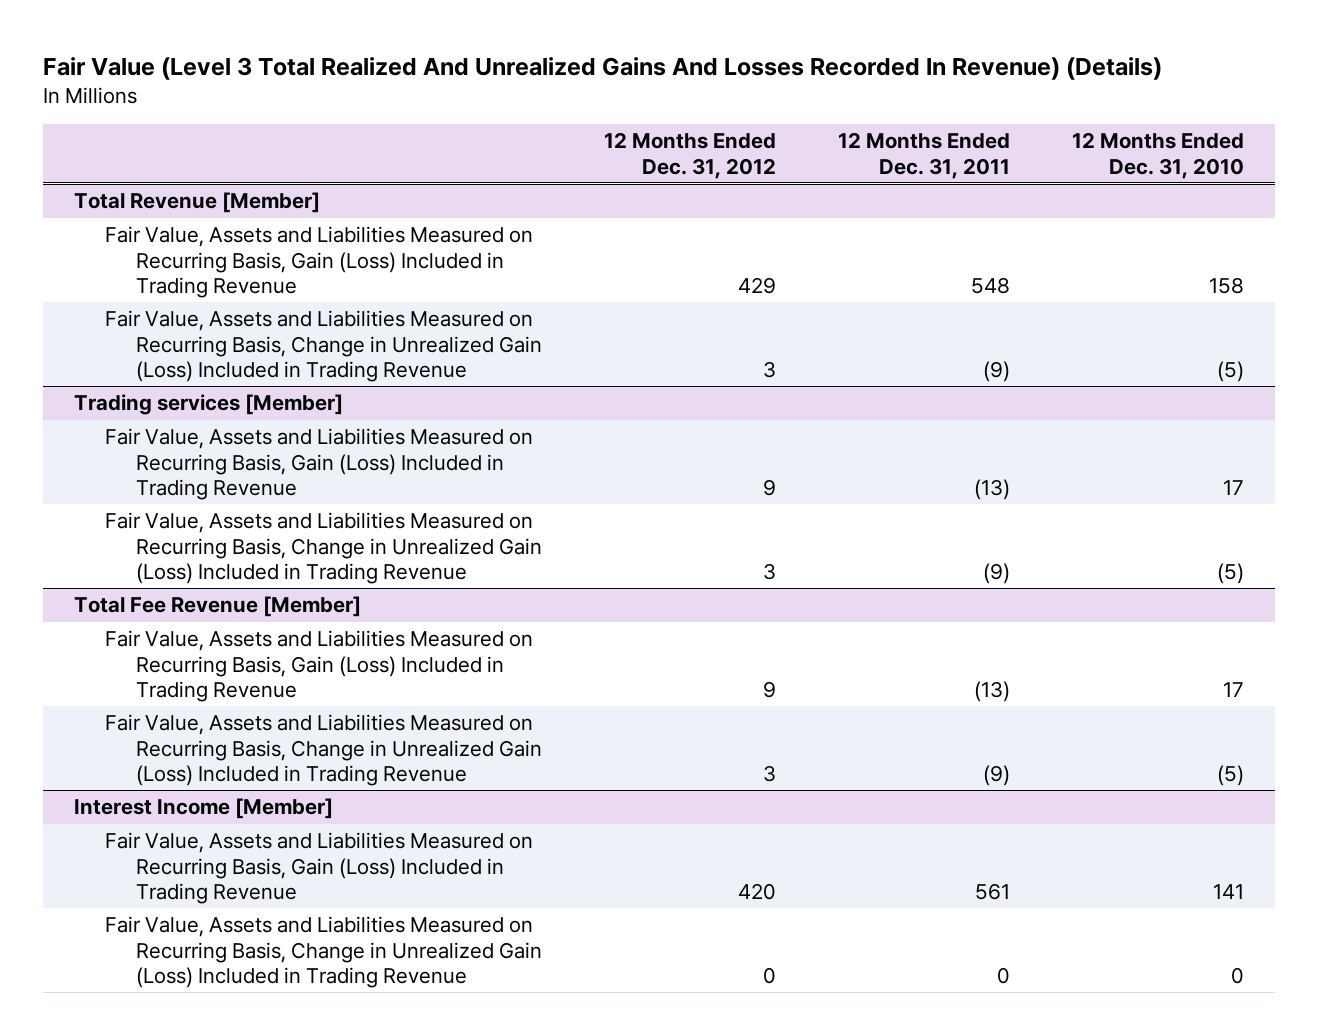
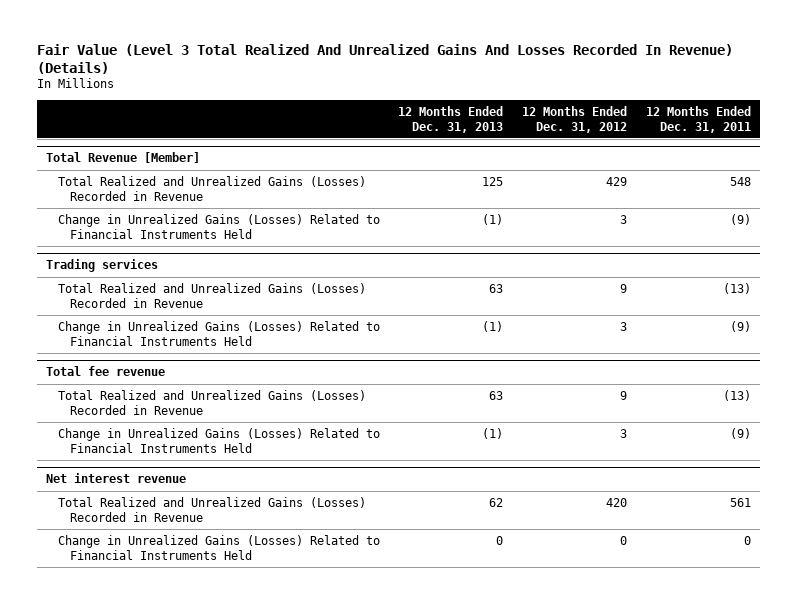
- | 12 Months Ended Dec. 31, 2012 | 12 Months Ended Dec. 31, 2011 | 12 Months Ended Dec. 31, 2010
+ | 12 Months Ended Dec. 31, 2013 | 12 Months Ended Dec. 31, 2012 | 12 Months Ended Dec. 31, 2011
@ Total Revenue [Member]
- Fair Value, Assets and Liabilities Measured on Recurring Basis, Gain (Loss) Included in Trading Revenue | 429 | 548 | 158
- Fair Value, Assets and Liabilities Measured on Recurring Basis, Change in Unrealized Gain (Loss) Included in Trading Revenue | 3 | (9) | (5)
- Trading services [Member]
- Fair Value, Assets and Liabilities Measured on Recurring Basis, Gain (Loss) Included in Trading Revenue | 9 | (13) | 17
- Fair Value, Assets and Liabilities Measured on Recurring Basis, Change in Unrealized Gain (Loss) Included in Trading Revenue | 3 | (9) | (5)
- Total Fee Revenue [Member]
- Fair Value, Assets and Liabilities Measured on Recurring Basis, Gain (Loss) Included in Trading Revenue | 9 | (13) | 17
- Fair Value, Assets and Liabilities Measured on Recurring Basis, Change in Unrealized Gain (Loss) Included in Trading Revenue | 3 | (9) | (5)
- Interest Income [Member]
- Fair Value, Assets and Liabilities Measured on Recurring Basis, Gain (Loss) Included in Trading Revenue | 420 | 561 | 141
- Fair Value, Assets and Liabilities Measured on Recurring Basis, Change in Unrealized Gain (Loss) Included in Trading Revenue | 0 | 0 | 0
@ Total Revenue [Member]
+ Total Realized and Unrealized Gains (Losses) Recorded in Revenue | 125 | 429 | 548
+ Change in Unrealized Gains (Losses) Related to Financial Instruments Held | (1) | 3 | (9)
+ Trading services
+ Total Realized and Unrealized Gains (Losses) Recorded in Revenue | 63 | 9 | (13)
+ Change in Unrealized Gains (Losses) Related to Financial Instruments Held | (1) | 3 | (9)
+ Total fee revenue
+ Total Realized and Unrealized Gains (Losses) Recorded in Revenue | 63 | 9 | (13)
+ Change in Unrealized Gains (Losses) Related to Financial Instruments Held | (1) | 3 | (9)
+ Net interest revenue
+ Total Realized and Unrealized Gains (Losses) Recorded in Revenue | 62 | 420 | 561
+ Change in Unrealized Gains (Losses) Related to Financial Instruments Held | 0 | 0 | 0

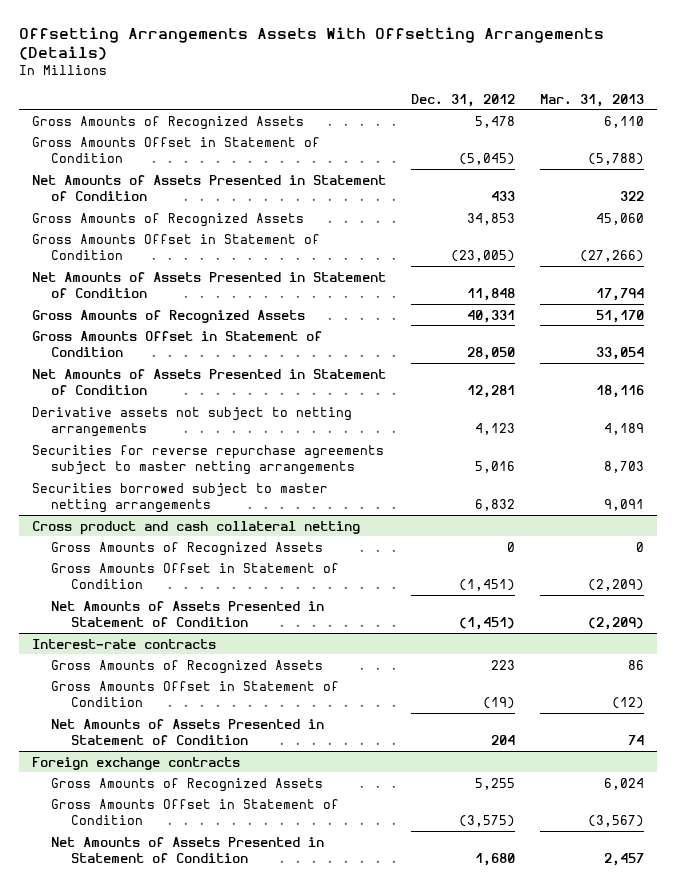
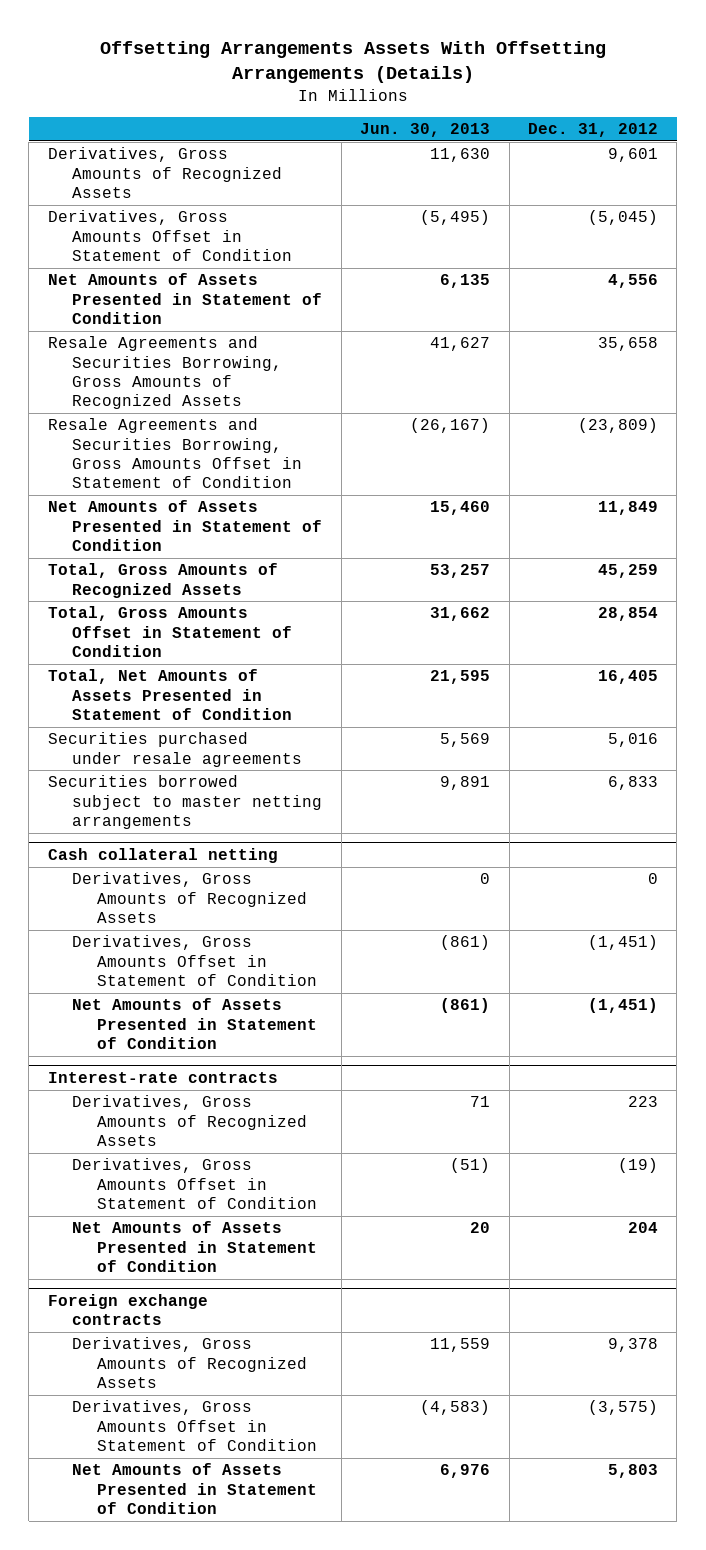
- | Dec. 31, 2012 | Mar. 31, 2013
+ | Jun. 30, 2013 | Dec. 31, 2012
- Gross Amounts of Recognized Assets | 5,478 | 6,110
- Gross Amounts Offset in Statement of Condition | (5,045) | (5,788)
- Net Amounts of Assets Presented in Statement of Condition | 433 | 322
- Gross Amounts of Recognized Assets | 34,853 | 45,060
- Gross Amounts Offset in Statement of Condition | (23,005) | (27,266)
- Net Amounts of Assets Presented in Statement of Condition | 11,848 | 17,794
- Gross Amounts of Recognized Assets | 40,331 | 51,170
- Gross Amounts Offset in Statement of Condition | 28,050 | 33,054
- Net Amounts of Assets Presented in Statement of Condition | 12,281 | 18,116
- Derivative assets not subject to netting arrangements | 4,123 | 4,189
- Securities for reverse repurchase agreements subject to master netting arrangements | 5,016 | 8,703
- Securities borrowed subject to master netting arrangements | 6,832 | 9,091
- Cross product and cash collateral netting
- Gross Amounts of Recognized Assets | 0 | 0
- Gross Amounts Offset in Statement of Condition | (1,451) | (2,209)
+ Derivatives, Gross Amounts of Recognized Assets | 11,630 | 9,601
+ Derivatives, Gross Amounts Offset in Statement of Condition | (5,495) | (5,045)
+ Net Amounts of Assets Presented in Statement of Condition | 6,135 | 4,556
+ Resale Agreements and Securities Borrowing, Gross Amounts of Recognized Assets | 41,627 | 35,658
+ Resale Agreements and Securities Borrowing, Gross Amounts Offset in Statement of Condition | (26,167) | (23,809)
+ Net Amounts of Assets Presented in Statement of Condition | 15,460 | 11,849
+ Total, Gross Amounts of Recognized Assets | 53,257 | 45,259
+ Total, Gross Amounts Offset in Statement of Condition | 31,662 | 28,854
+ Total, Net Amounts of Assets Presented in Statement of Condition | 21,595 | 16,405
+ Securities purchased under resale agreements | 5,569 | 5,016
+ Securities borrowed subject to master netting arrangements | 9,891 | 6,833
+ Cash collateral netting
+ Derivatives, Gross Amounts of Recognized Assets | 0 | 0
+ Derivatives, Gross Amounts Offset in Statement of Condition | (861) | (1,451)
@ Interest-rate contracts
- Gross Amounts of Recognized Assets | 223 | 86
- Gross Amounts Offset in Statement of Condition | (19) | (12)
+ Derivatives, Gross Amounts of Recognized Assets | 71 | 223
+ Derivatives, Gross Amounts Offset in Statement of Condition | (51) | (19)
@ Foreign exchange contracts
- Gross Amounts of Recognized Assets | 5,255 | 6,024
- Gross Amounts Offset in Statement of Condition | (3,575) | (3,567)
- Net Amounts of Assets Presented in Statement of Condition | 1,680 | 2,457
+ Derivatives, Gross Amounts of Recognized Assets | 11,559 | 9,378
+ Derivatives, Gross Amounts Offset in Statement of Condition | (4,583) | (3,575)
+ Net Amounts of Assets Presented in Statement of Condition | 6,976 | 5,803

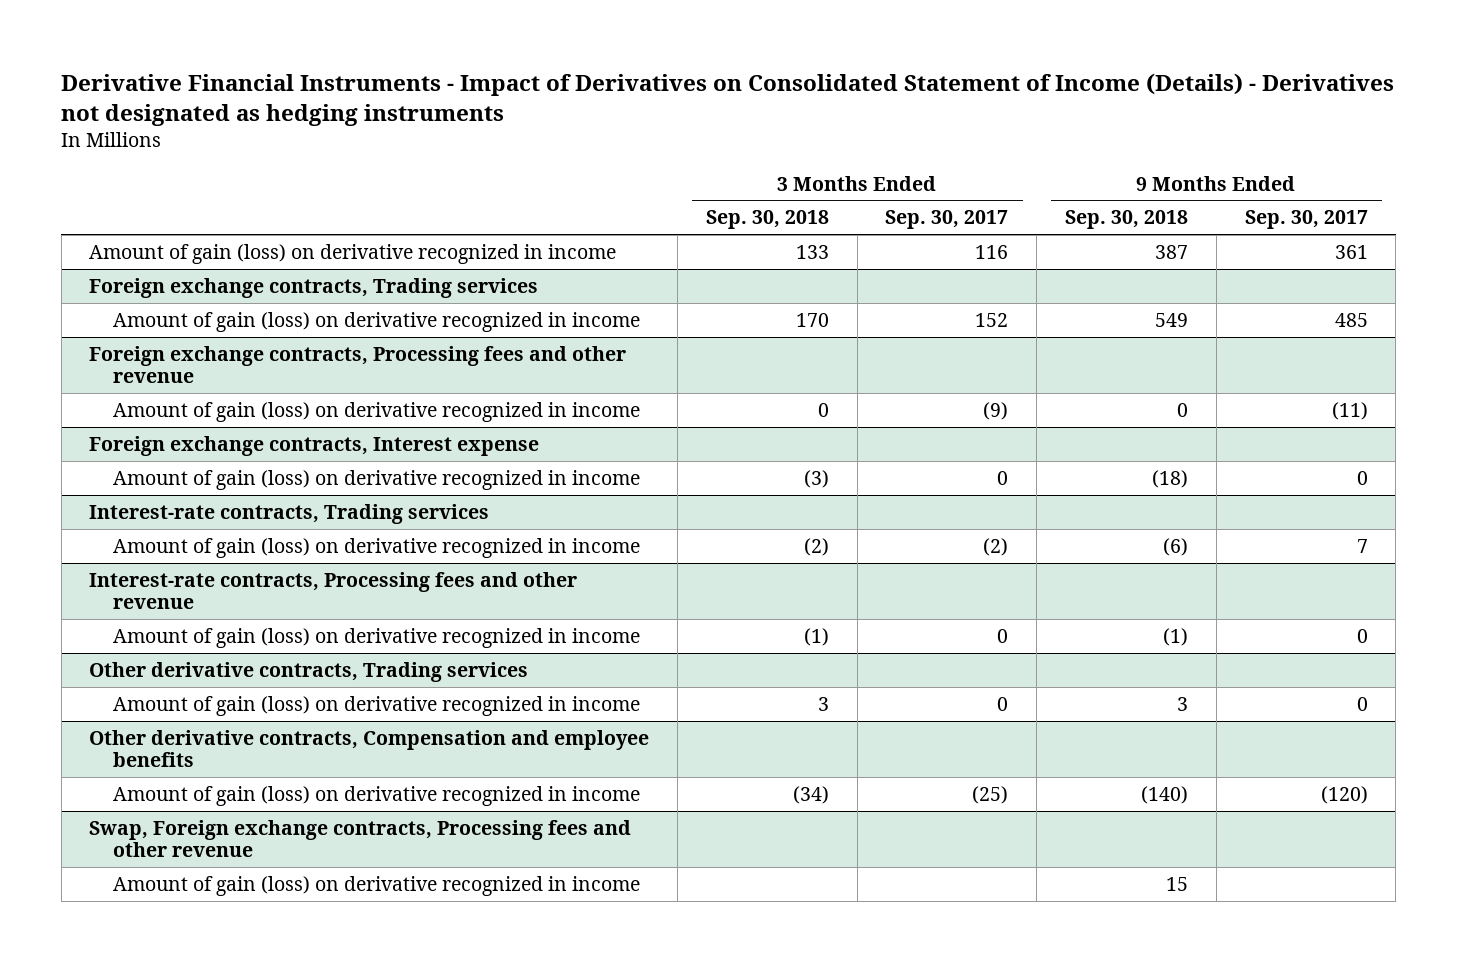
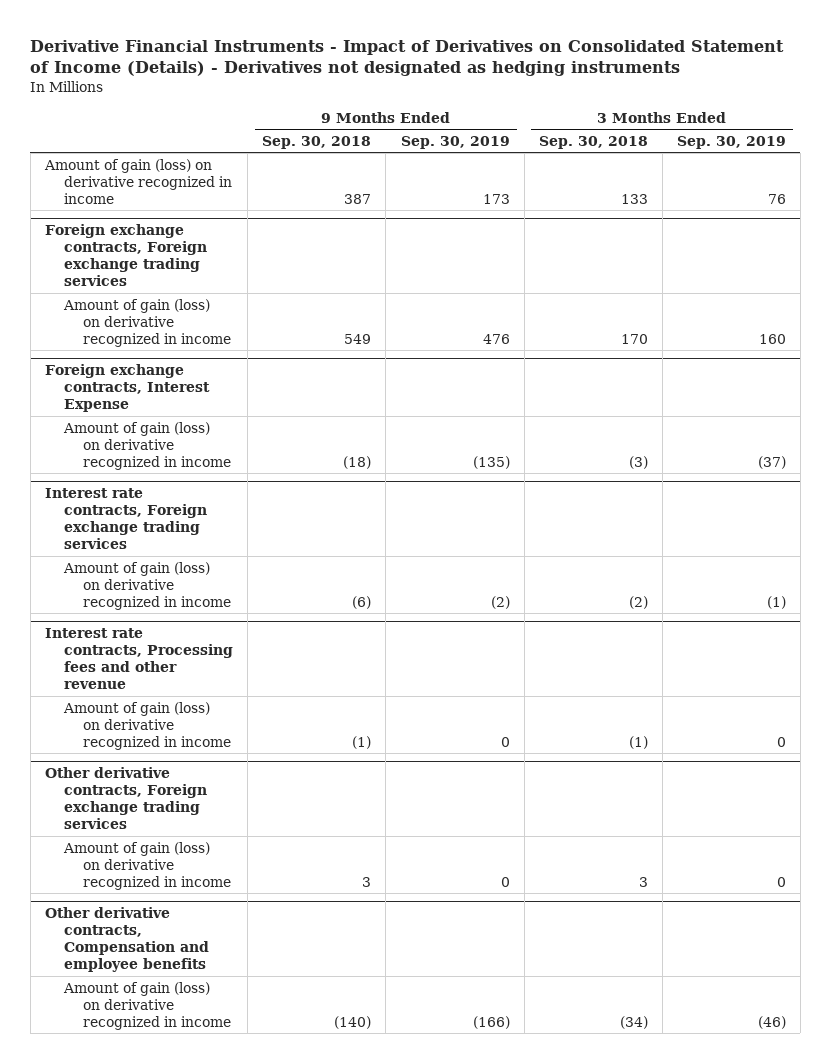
- | 3 Months Ended Sep. 30, 2018 | 3 Months Ended Sep. 30, 2017 | 9 Months Ended Sep. 30, 2018 | 9 Months Ended Sep. 30, 2017
+ | 9 Months Ended Sep. 30, 2018 | 9 Months Ended Sep. 30, 2019 | 3 Months Ended Sep. 30, 2018 | 3 Months Ended Sep. 30, 2019
- Foreign exchange contracts, Trading services
+ Foreign exchange contracts, Foreign exchange trading services
- Foreign exchange contracts, Processing fees and other revenue
- Amount of gain (loss) on derivative recognized in income | 0 | (9) | 0 | (11)
- Foreign exchange contracts, Interest expense
+ Foreign exchange contracts, Interest Expense
- Interest-rate contracts, Trading services
+ Interest rate contracts, Foreign exchange trading services
- Interest-rate contracts, Processing fees and other revenue
+ Interest rate contracts, Processing fees and other revenue
- Other derivative contracts, Trading services
+ Other derivative contracts, Foreign exchange trading services
- Swap, Foreign exchange contracts, Processing fees and other revenue
- Amount of gain (loss) on derivative recognized in income | | | 15 |

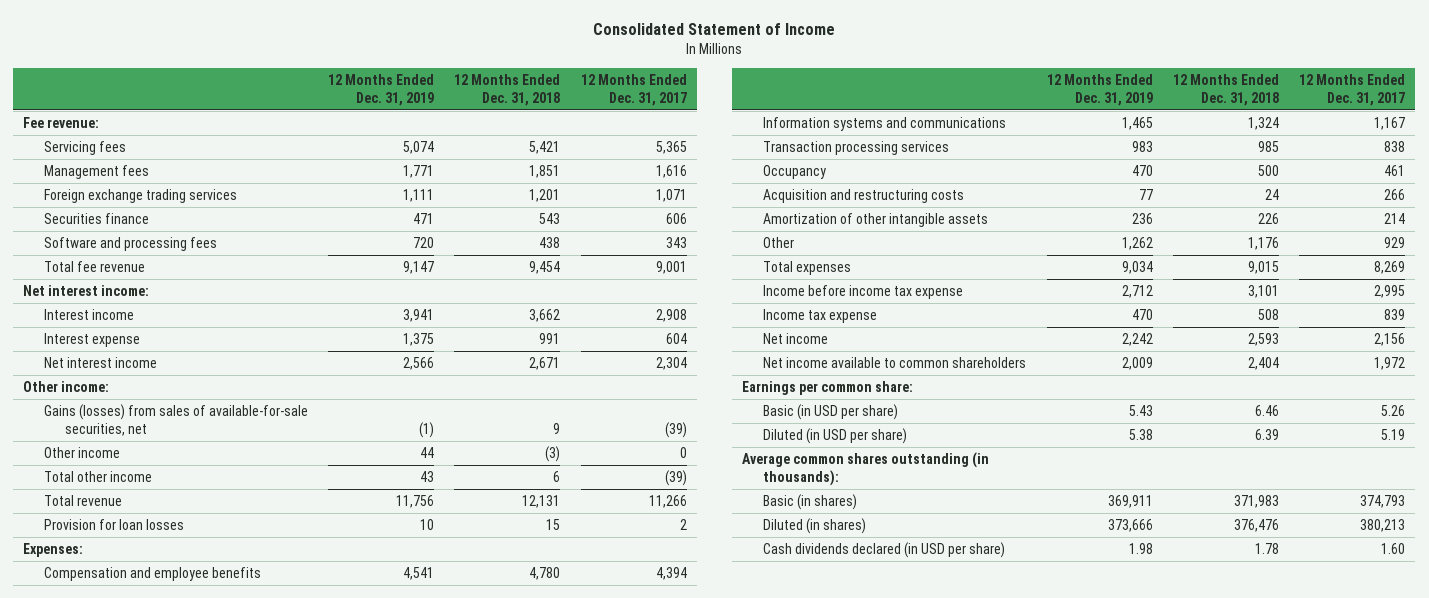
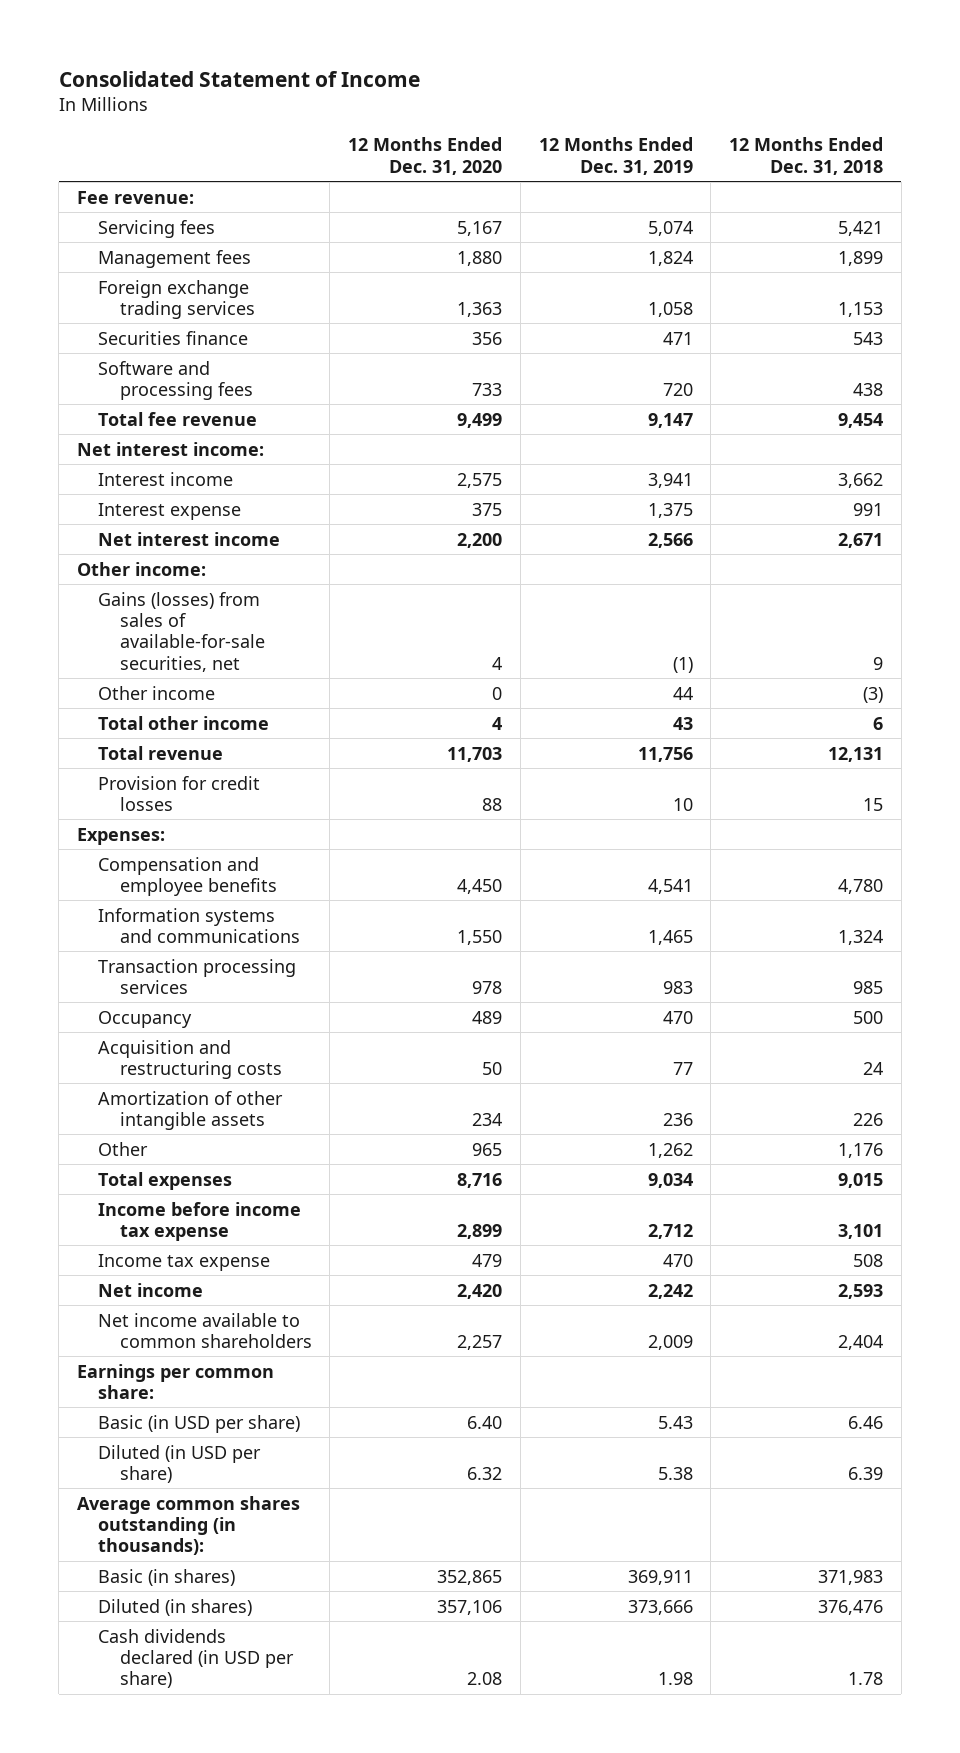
- | 12 Months Ended Dec. 31, 2019 | 12 Months Ended Dec. 31, 2018 | 12 Months Ended Dec. 31, 2017
+ | 12 Months Ended Dec. 31, 2020 | 12 Months Ended Dec. 31, 2019 | 12 Months Ended Dec. 31, 2018
- Management fees | 1,771 | 1,851 | 1,616
- Foreign exchange trading services | 1,111 | 1,201 | 1,071
+ Management fees | 1,880 | 1,824 | 1,899
+ Foreign exchange trading services | 1,363 | 1,058 | 1,153
- Provision for loan losses | 10 | 15 | 2
+ Provision for credit losses | 88 | 10 | 15

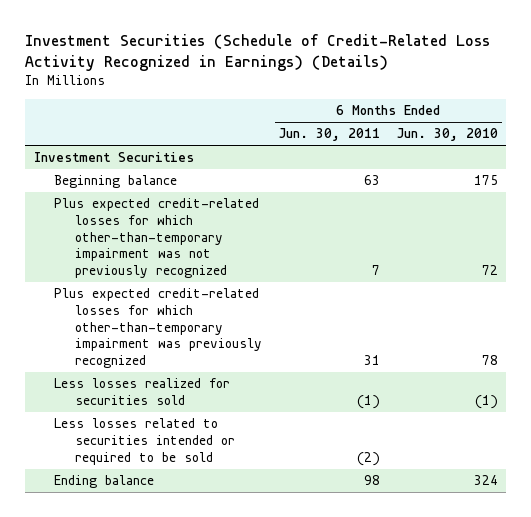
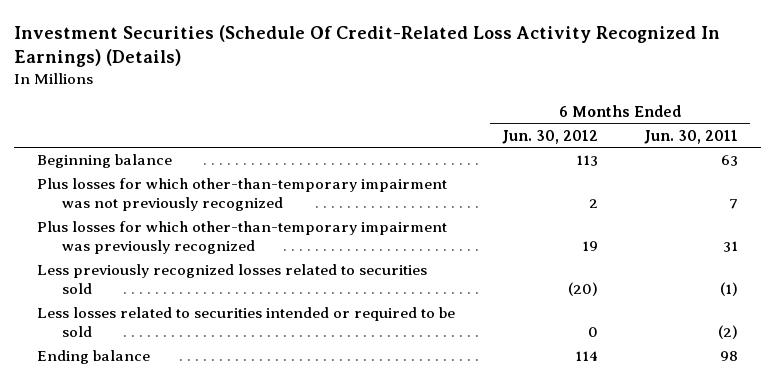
- Investment Securities (Schedule of Credit-Related Loss Activity Recognized in Earnings) (Details)
+ Investment Securities (Schedule Of Credit-Related Loss Activity Recognized In Earnings) (Details)
- | 6 Months Ended Jun. 30, 2011 | 6 Months Ended Jun. 30, 2010
+ | 6 Months Ended Jun. 30, 2012 | 6 Months Ended Jun. 30, 2011
- Investment Securities
- Plus expected credit-related losses for which other-than-temporary impairment was not previously recognized | 7 | 72
- Plus expected credit-related losses for which other-than-temporary impairment was previously recognized | 31 | 78
- Less losses realized for securities sold | (1) | (1)
+ Plus losses for which other-than-temporary impairment was not previously recognized | 2 | 7
+ Plus losses for which other-than-temporary impairment was previously recognized | 19 | 31
+ Less previously recognized losses related to securities sold | (20) | (1)

